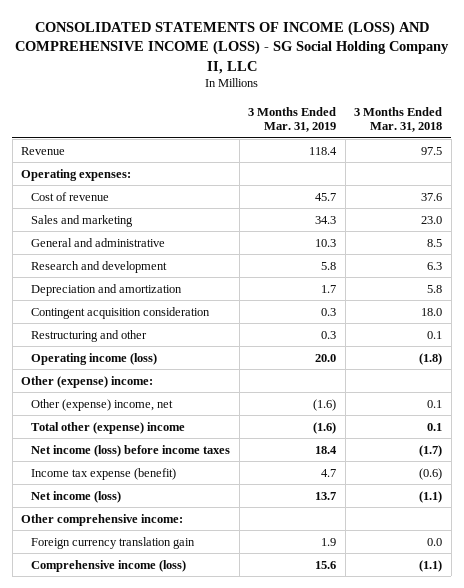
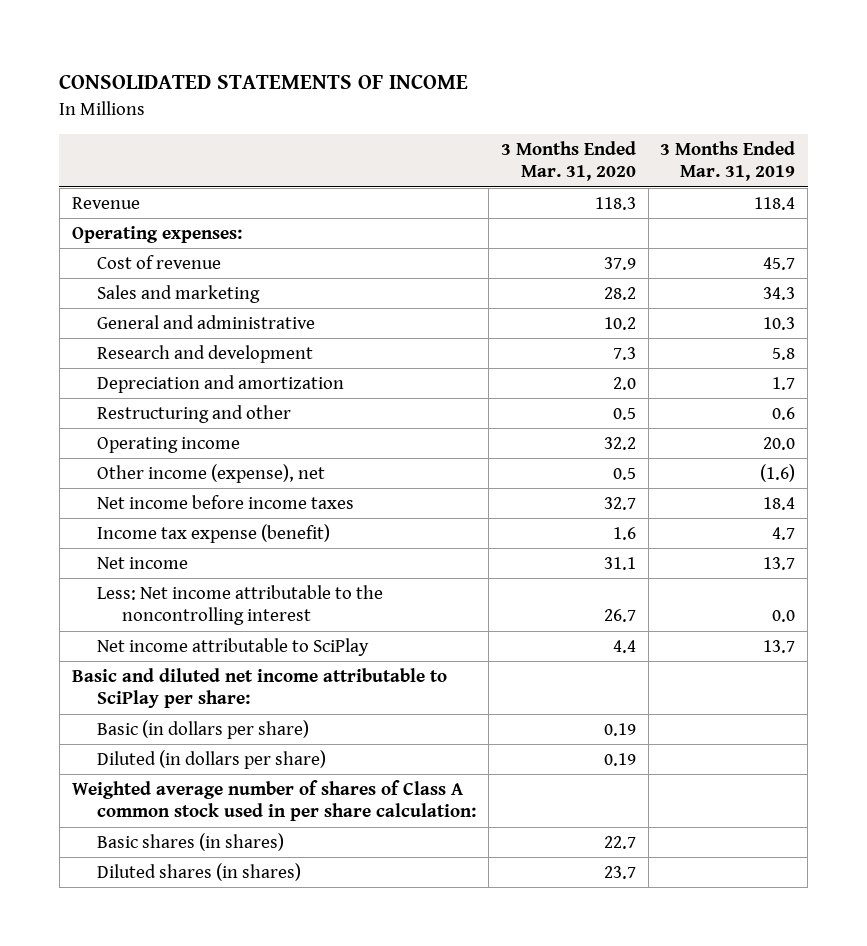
- CONSOLIDATED STATEMENTS OF INCOME (LOSS) AND COMPREHENSIVE INCOME (LOSS) - SG Social Holding Company II, LLC
+ CONSOLIDATED STATEMENTS OF INCOME
- | 3 Months Ended Mar. 31, 2019 | 3 Months Ended Mar. 31, 2018
+ | 3 Months Ended Mar. 31, 2020 | 3 Months Ended Mar. 31, 2019
- Contingent acquisition consideration | 0.3 | 18.0
- Restructuring and other | 0.3 | 0.1
- Operating income (loss) | 20.0 | (1.8)
- Other (expense) income:
- Other (expense) income, net | (1.6) | 0.1
- Total other (expense) income | (1.6) | 0.1
- Net income (loss) before income taxes | 18.4 | (1.7)
+ Restructuring and other | 0.5 | 0.6
+ Operating income | 32.2 | 20.0
+ Other income (expense), net | 0.5 | (1.6)
+ Net income before income taxes | 32.7 | 18.4
- Net income (loss) | 13.7 | (1.1)
- Other comprehensive income:
- Foreign currency translation gain | 1.9 | 0.0
- Comprehensive income (loss) | 15.6 | (1.1)
+ Net income | 31.1 | 13.7
+ Less: Net income attributable to the noncontrolling interest | 26.7 | 0.0
+ Net income attributable to SciPlay | 4.4 | 13.7
+ Basic and diluted net income attributable to SciPlay per share:
+ Basic (in dollars per share) | 0.19 |
+ Diluted (in dollars per share) | 0.19 |
+ Weighted average number of shares of Class A common stock used in per share calculation:
+ Basic shares (in shares) | 22.7 |
+ Diluted shares (in shares) | 23.7 |

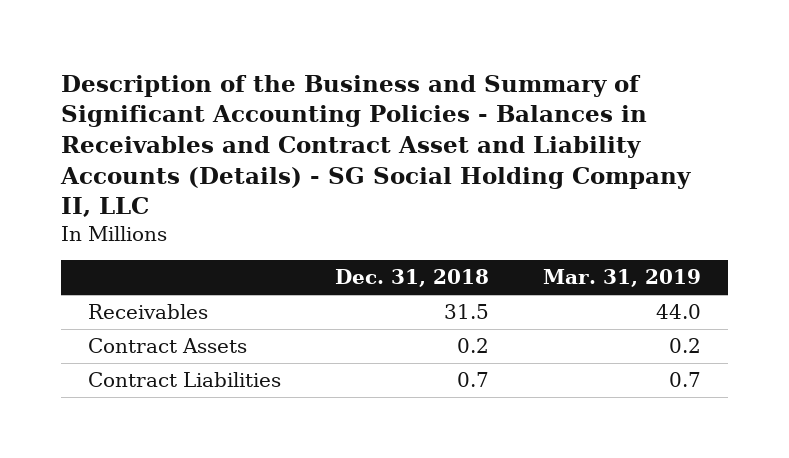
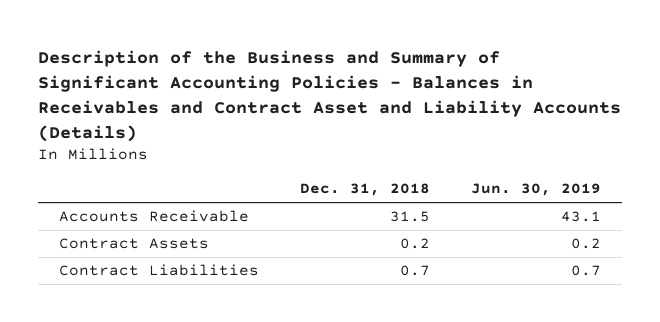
- Description of the Business and Summary of Significant Accounting Policies - Balances in Receivables and Contract Asset and Liability Accounts (Details) - SG Social Holding Company II, LLC
+ Description of the Business and Summary of Significant Accounting Policies - Balances in Receivables and Contract Asset and Liability Accounts (Details)
- | Dec. 31, 2018 | Mar. 31, 2019
+ | Dec. 31, 2018 | Jun. 30, 2019
- Receivables | 31.5 | 44.0
+ Accounts Receivable | 31.5 | 43.1

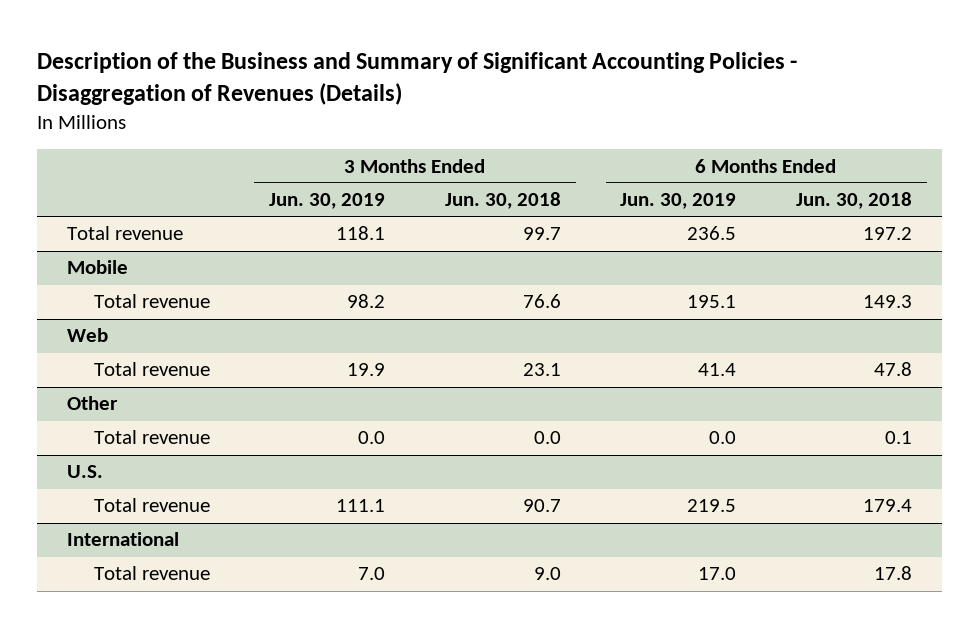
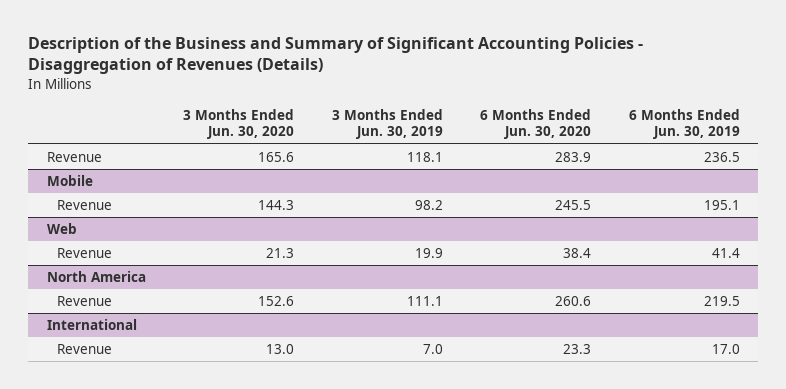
- | 3 Months Ended Jun. 30, 2019 | 3 Months Ended Jun. 30, 2018 | 6 Months Ended Jun. 30, 2019 | 6 Months Ended Jun. 30, 2018
+ | 3 Months Ended Jun. 30, 2020 | 3 Months Ended Jun. 30, 2019 | 6 Months Ended Jun. 30, 2020 | 6 Months Ended Jun. 30, 2019
- Total revenue | 118.1 | 99.7 | 236.5 | 197.2
+ Revenue | 165.6 | 118.1 | 283.9 | 236.5
@ Mobile
- Total revenue | 98.2 | 76.6 | 195.1 | 149.3
+ Revenue | 144.3 | 98.2 | 245.5 | 195.1
@ Web
- Total revenue | 19.9 | 23.1 | 41.4 | 47.8
- Other
- Total revenue | 0.0 | 0.0 | 0.0 | 0.1
- U.S.
- Total revenue | 111.1 | 90.7 | 219.5 | 179.4
@ Web
+ Revenue | 21.3 | 19.9 | 38.4 | 41.4
+ North America
+ Revenue | 152.6 | 111.1 | 260.6 | 219.5
@ International
- Total revenue | 7.0 | 9.0 | 17.0 | 17.8
+ Revenue | 13.0 | 7.0 | 23.3 | 17.0

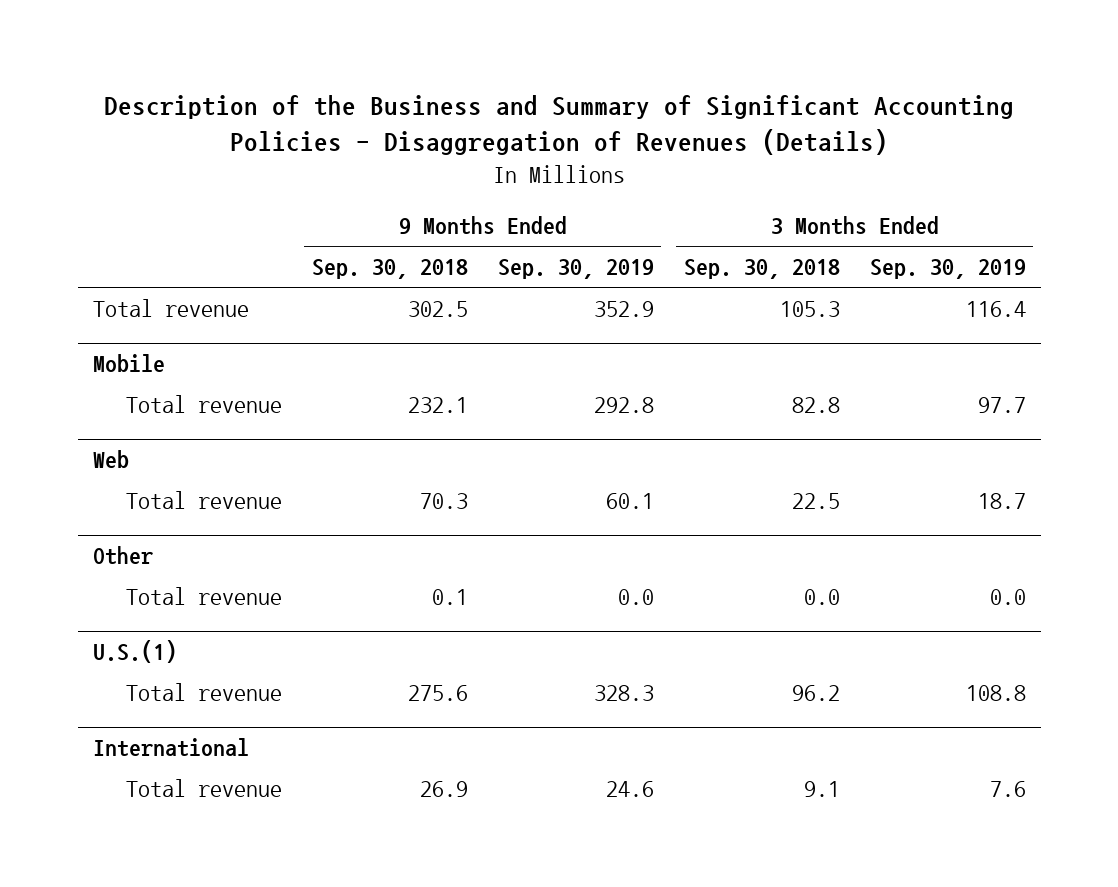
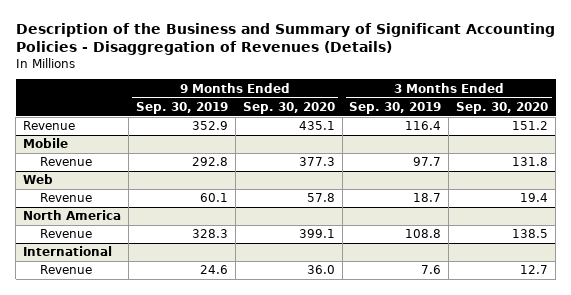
- | 9 Months Ended Sep. 30, 2018 | 9 Months Ended Sep. 30, 2019 | 3 Months Ended Sep. 30, 2018 | 3 Months Ended Sep. 30, 2019
+ | 9 Months Ended Sep. 30, 2019 | 9 Months Ended Sep. 30, 2020 | 3 Months Ended Sep. 30, 2019 | 3 Months Ended Sep. 30, 2020
- Total revenue | 302.5 | 352.9 | 105.3 | 116.4
+ Revenue | 352.9 | 435.1 | 116.4 | 151.2
@ Mobile
- Total revenue | 232.1 | 292.8 | 82.8 | 97.7
+ Revenue | 292.8 | 377.3 | 97.7 | 131.8
@ Web
- Total revenue | 70.3 | 60.1 | 22.5 | 18.7
- Other
- Total revenue | 0.1 | 0.0 | 0.0 | 0.0
- U.S.(1)
- Total revenue | 275.6 | 328.3 | 96.2 | 108.8
@ Web
+ Revenue | 60.1 | 57.8 | 18.7 | 19.4
+ North America
+ Revenue | 328.3 | 399.1 | 108.8 | 138.5
@ International
- Total revenue | 26.9 | 24.6 | 9.1 | 7.6
+ Revenue | 24.6 | 36.0 | 7.6 | 12.7

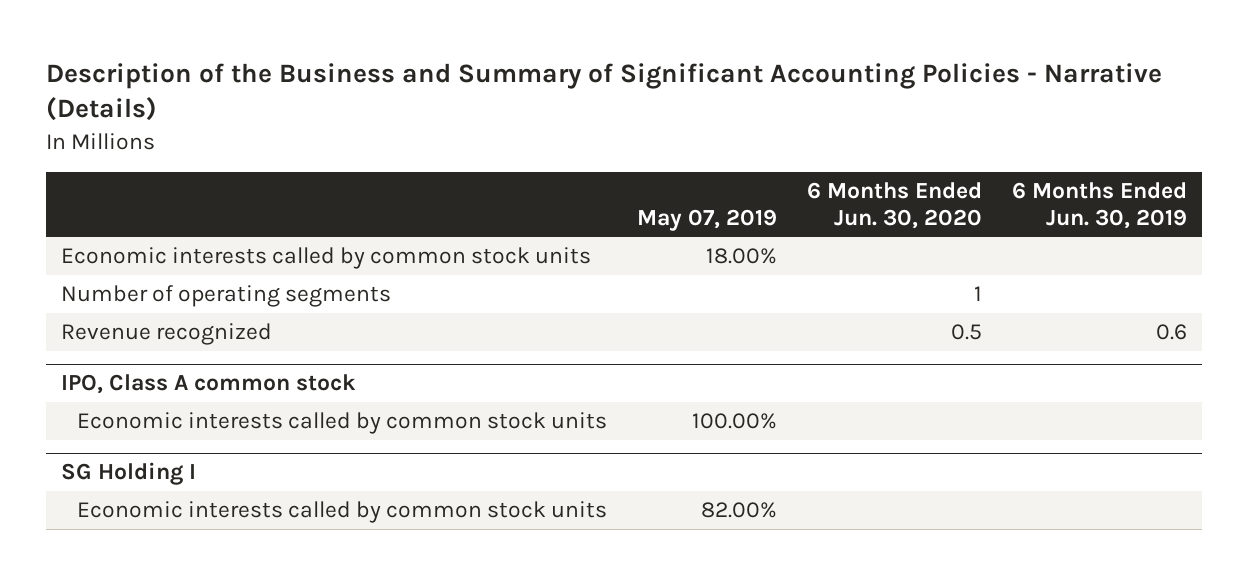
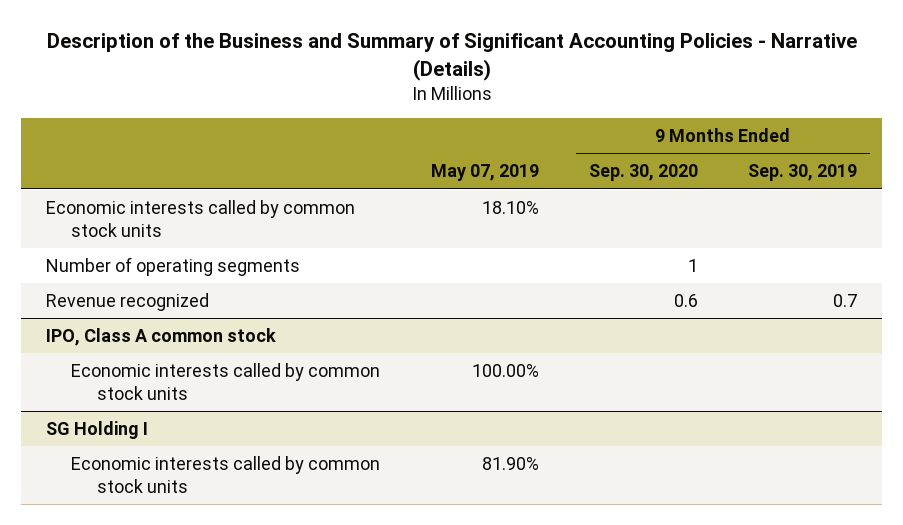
- | May 07, 2019 | 6 Months Ended Jun. 30, 2020 | 6 Months Ended Jun. 30, 2019
+ | May 07, 2019 | 9 Months Ended Sep. 30, 2020 | 9 Months Ended Sep. 30, 2019
- Economic interests called by common stock units | 18.00% | |
+ Economic interests called by common stock units | 18.10% | |
@ SG Holding I
- Economic interests called by common stock units | 82.00% | |
+ Economic interests called by common stock units | 81.90% | |

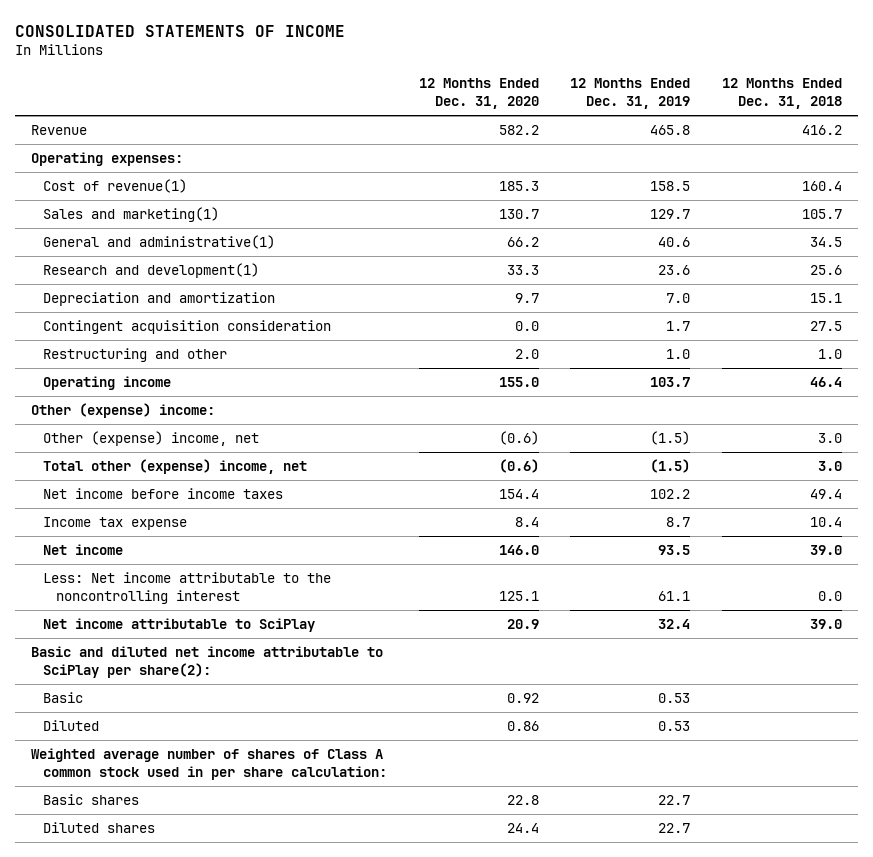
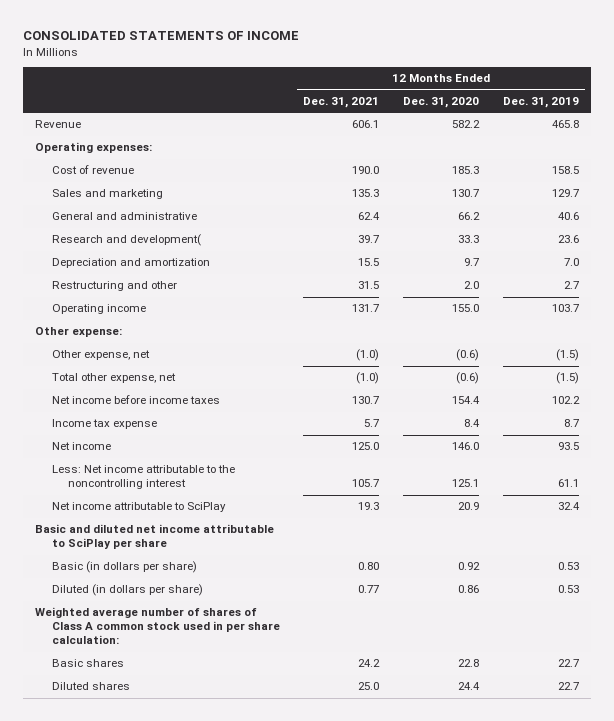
- | 12 Months Ended Dec. 31, 2020 | 12 Months Ended Dec. 31, 2019 | 12 Months Ended Dec. 31, 2018
+ | 12 Months Ended Dec. 31, 2021 | 12 Months Ended Dec. 31, 2020 | 12 Months Ended Dec. 31, 2019
- Cost of revenue(1) | 185.3 | 158.5 | 160.4
- Sales and marketing(1) | 130.7 | 129.7 | 105.7
- General and administrative(1) | 66.2 | 40.6 | 34.5
- Research and development(1) | 33.3 | 23.6 | 25.6
+ Cost of revenue | 190.0 | 185.3 | 158.5
+ Sales and marketing | 135.3 | 130.7 | 129.7
+ General and administrative | 62.4 | 66.2 | 40.6
+ Research and development( | 39.7 | 33.3 | 23.6
- Contingent acquisition consideration | 0.0 | 1.7 | 27.5
- Restructuring and other | 2.0 | 1.0 | 1.0
+ Restructuring and other | 31.5 | 2.0 | 2.7
- Other (expense) income:
- Other (expense) income, net | (0.6) | (1.5) | 3.0
- Total other (expense) income, net | (0.6) | (1.5) | 3.0
+ Other expense:
+ Other expense, net | (1.0) | (0.6) | (1.5)
+ Total other expense, net | (1.0) | (0.6) | (1.5)
- Basic and diluted net income attributable to SciPlay per share(2):
- Basic | 0.92 | 0.53 |
- Diluted | 0.86 | 0.53 |
+ Basic and diluted net income attributable to SciPlay per share
+ Basic (in dollars per share) | 0.80 | 0.92 | 0.53
+ Diluted (in dollars per share) | 0.77 | 0.86 | 0.53

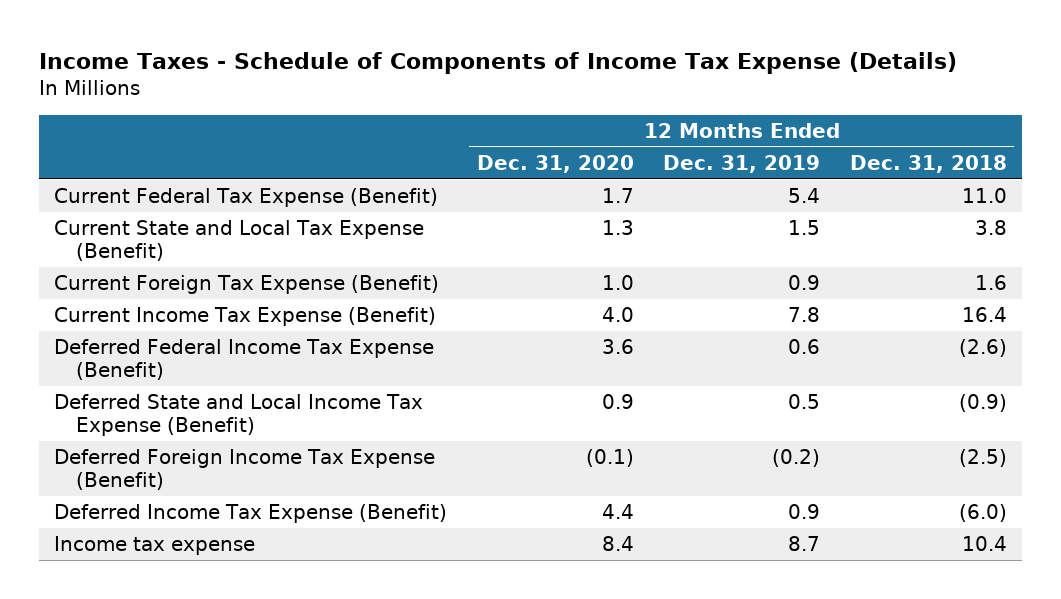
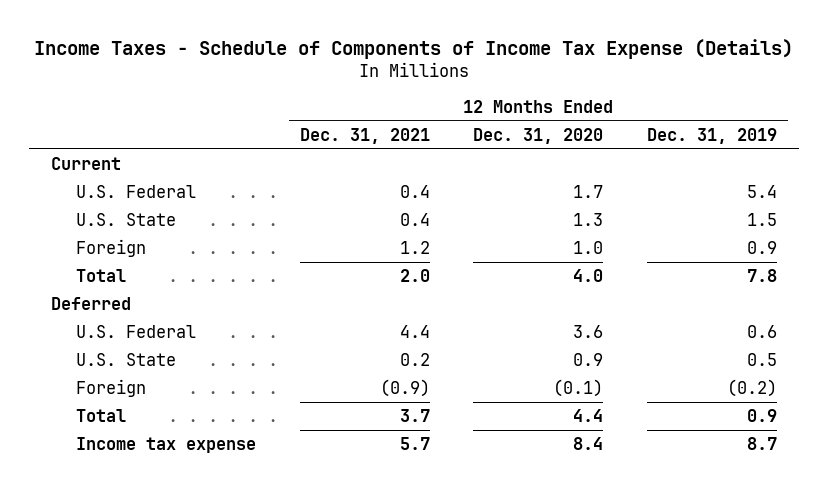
- | 12 Months Ended Dec. 31, 2020 | 12 Months Ended Dec. 31, 2019 | 12 Months Ended Dec. 31, 2018
+ | 12 Months Ended Dec. 31, 2021 | 12 Months Ended Dec. 31, 2020 | 12 Months Ended Dec. 31, 2019
- Current Federal Tax Expense (Benefit) | 1.7 | 5.4 | 11.0
- Current State and Local Tax Expense (Benefit) | 1.3 | 1.5 | 3.8
- Current Foreign Tax Expense (Benefit) | 1.0 | 0.9 | 1.6
- Current Income Tax Expense (Benefit) | 4.0 | 7.8 | 16.4
- Deferred Federal Income Tax Expense (Benefit) | 3.6 | 0.6 | (2.6)
- Deferred State and Local Income Tax Expense (Benefit) | 0.9 | 0.5 | (0.9)
- Deferred Foreign Income Tax Expense (Benefit) | (0.1) | (0.2) | (2.5)
- Deferred Income Tax Expense (Benefit) | 4.4 | 0.9 | (6.0)
+ Current
+ U.S. Federal | 0.4 | 1.7 | 5.4
+ U.S. State | 0.4 | 1.3 | 1.5
+ Foreign | 1.2 | 1.0 | 0.9
+ Total | 2.0 | 4.0 | 7.8
+ Deferred
+ U.S. Federal | 4.4 | 3.6 | 0.6
+ U.S. State | 0.2 | 0.9 | 0.5
+ Foreign | (0.9) | (0.1) | (0.2)
+ Total | 3.7 | 4.4 | 0.9

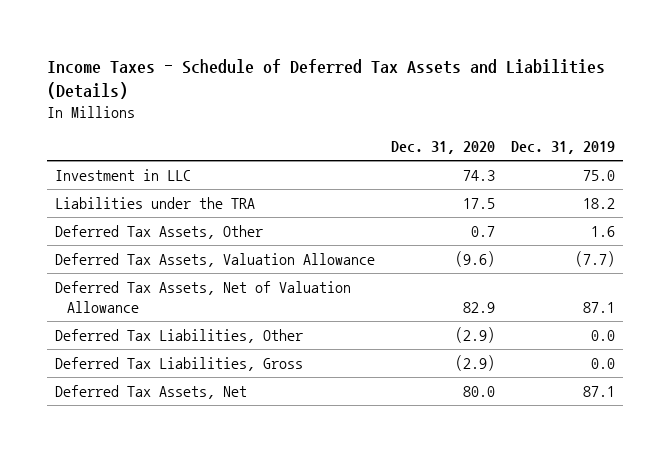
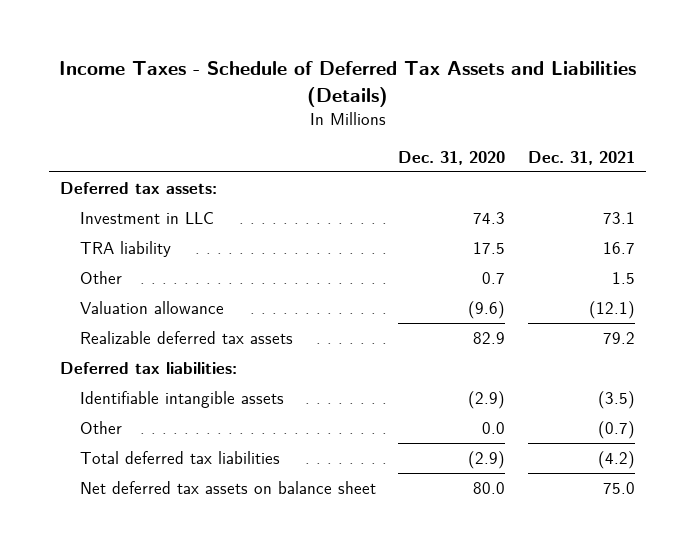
- | Dec. 31, 2020 | Dec. 31, 2019
+ | Dec. 31, 2020 | Dec. 31, 2021
+ Deferred tax assets:
- Liabilities under the TRA | 17.5 | 18.2
- Deferred Tax Assets, Other | 0.7 | 1.6
- Deferred Tax Assets, Valuation Allowance | (9.6) | (7.7)
- Deferred Tax Assets, Net of Valuation Allowance | 82.9 | 87.1
- Deferred Tax Liabilities, Other | (2.9) | 0.0
- Deferred Tax Liabilities, Gross | (2.9) | 0.0
- Deferred Tax Assets, Net | 80.0 | 87.1
+ TRA liability | 17.5 | 16.7
+ Other | 0.7 | 1.5
+ Valuation allowance | (9.6) | (12.1)
+ Realizable deferred tax assets | 82.9 | 79.2
+ Deferred tax liabilities:
+ Identifiable intangible assets | (2.9) | (3.5)
+ Other | 0.0 | (0.7)
+ Total deferred tax liabilities | (2.9) | (4.2)
+ Net deferred tax assets on balance sheet | 80.0 | 75.0

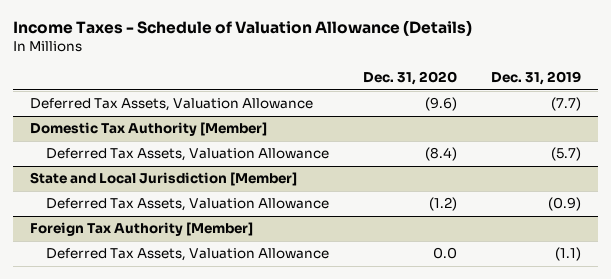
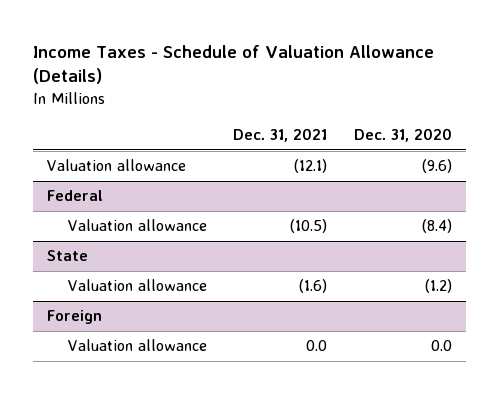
- | Dec. 31, 2020 | Dec. 31, 2019
+ | Dec. 31, 2021 | Dec. 31, 2020
- Deferred Tax Assets, Valuation Allowance | (9.6) | (7.7)
- Domestic Tax Authority [Member]
- Deferred Tax Assets, Valuation Allowance | (8.4) | (5.7)
- State and Local Jurisdiction [Member]
- Deferred Tax Assets, Valuation Allowance | (1.2) | (0.9)
- Foreign Tax Authority [Member]
- Deferred Tax Assets, Valuation Allowance | 0.0 | (1.1)
+ Valuation allowance | (12.1) | (9.6)
+ Federal
+ Valuation allowance | (10.5) | (8.4)
+ State
+ Valuation allowance | (1.6) | (1.2)
+ Foreign
+ Valuation allowance | 0.0 | 0.0

